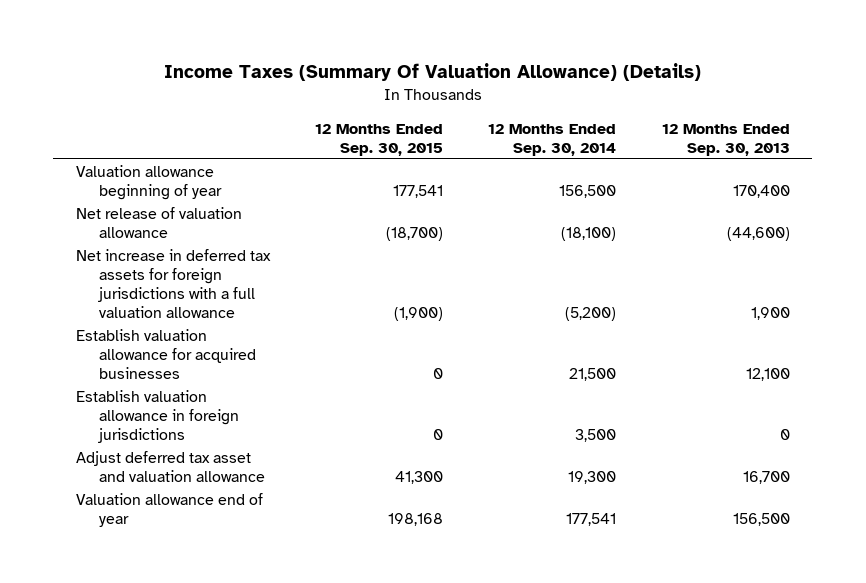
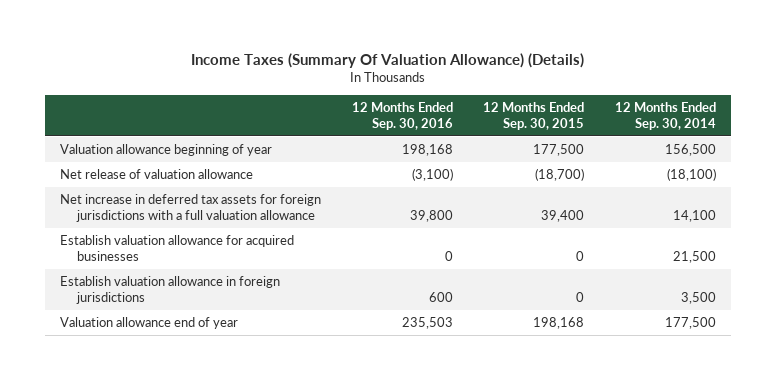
- | 12 Months Ended Sep. 30, 2015 | 12 Months Ended Sep. 30, 2014 | 12 Months Ended Sep. 30, 2013
+ | 12 Months Ended Sep. 30, 2016 | 12 Months Ended Sep. 30, 2015 | 12 Months Ended Sep. 30, 2014
- Valuation allowance beginning of year | 177,541 | 156,500 | 170,400
+ Valuation allowance beginning of year | 198,168 | 177,500 | 156,500
- Net increase in deferred tax assets for foreign jurisdictions with a full valuation allowance | (1,900) | (5,200) | 1,900
+ Net increase in deferred tax assets for foreign jurisdictions with a full valuation allowance | 39,800 | 39,400 | 14,100
- Adjust deferred tax asset and valuation allowance | 41,300 | 19,300 | 16,700
- Valuation allowance end of year | 198,168 | 177,541 | 156,500
+ Valuation allowance end of year | 235,503 | 198,168 | 177,500

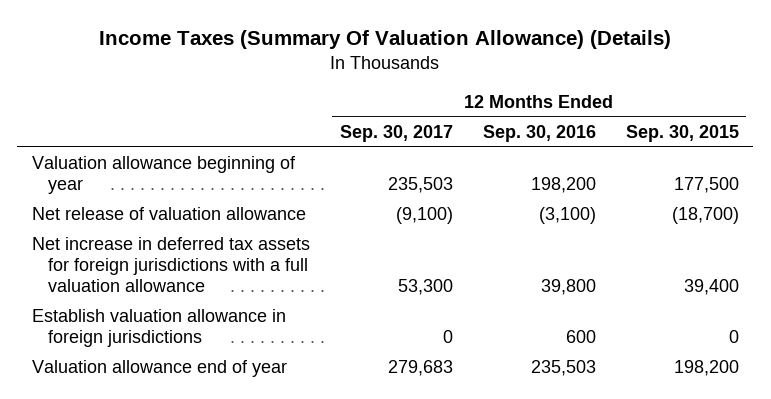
- | 12 Months Ended Sep. 30, 2016 | 12 Months Ended Sep. 30, 2015 | 12 Months Ended Sep. 30, 2014
+ | 12 Months Ended Sep. 30, 2017 | 12 Months Ended Sep. 30, 2016 | 12 Months Ended Sep. 30, 2015
- Valuation allowance beginning of year | 198,168 | 177,500 | 156,500
+ Valuation allowance beginning of year | 235,503 | 198,200 | 177,500
- Establish valuation allowance for acquired businesses | 0 | 0 | 21,500
- Valuation allowance end of year | 235,503 | 198,168 | 177,500
+ Valuation allowance end of year | 279,683 | 235,503 | 198,200

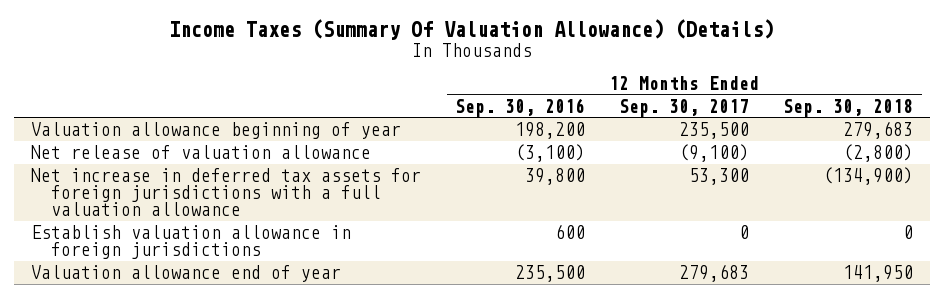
- | 12 Months Ended Sep. 30, 2017 | 12 Months Ended Sep. 30, 2016 | 12 Months Ended Sep. 30, 2015
+ | 12 Months Ended Sep. 30, 2016 | 12 Months Ended Sep. 30, 2017 | 12 Months Ended Sep. 30, 2018
- Valuation allowance beginning of year | 235,503 | 198,200 | 177,500
+ Valuation allowance beginning of year | 198,200 | 235,500 | 279,683
- Valuation allowance end of year | 279,683 | 235,503 | 198,200
+ Valuation allowance end of year | 235,500 | 279,683 | 141,950

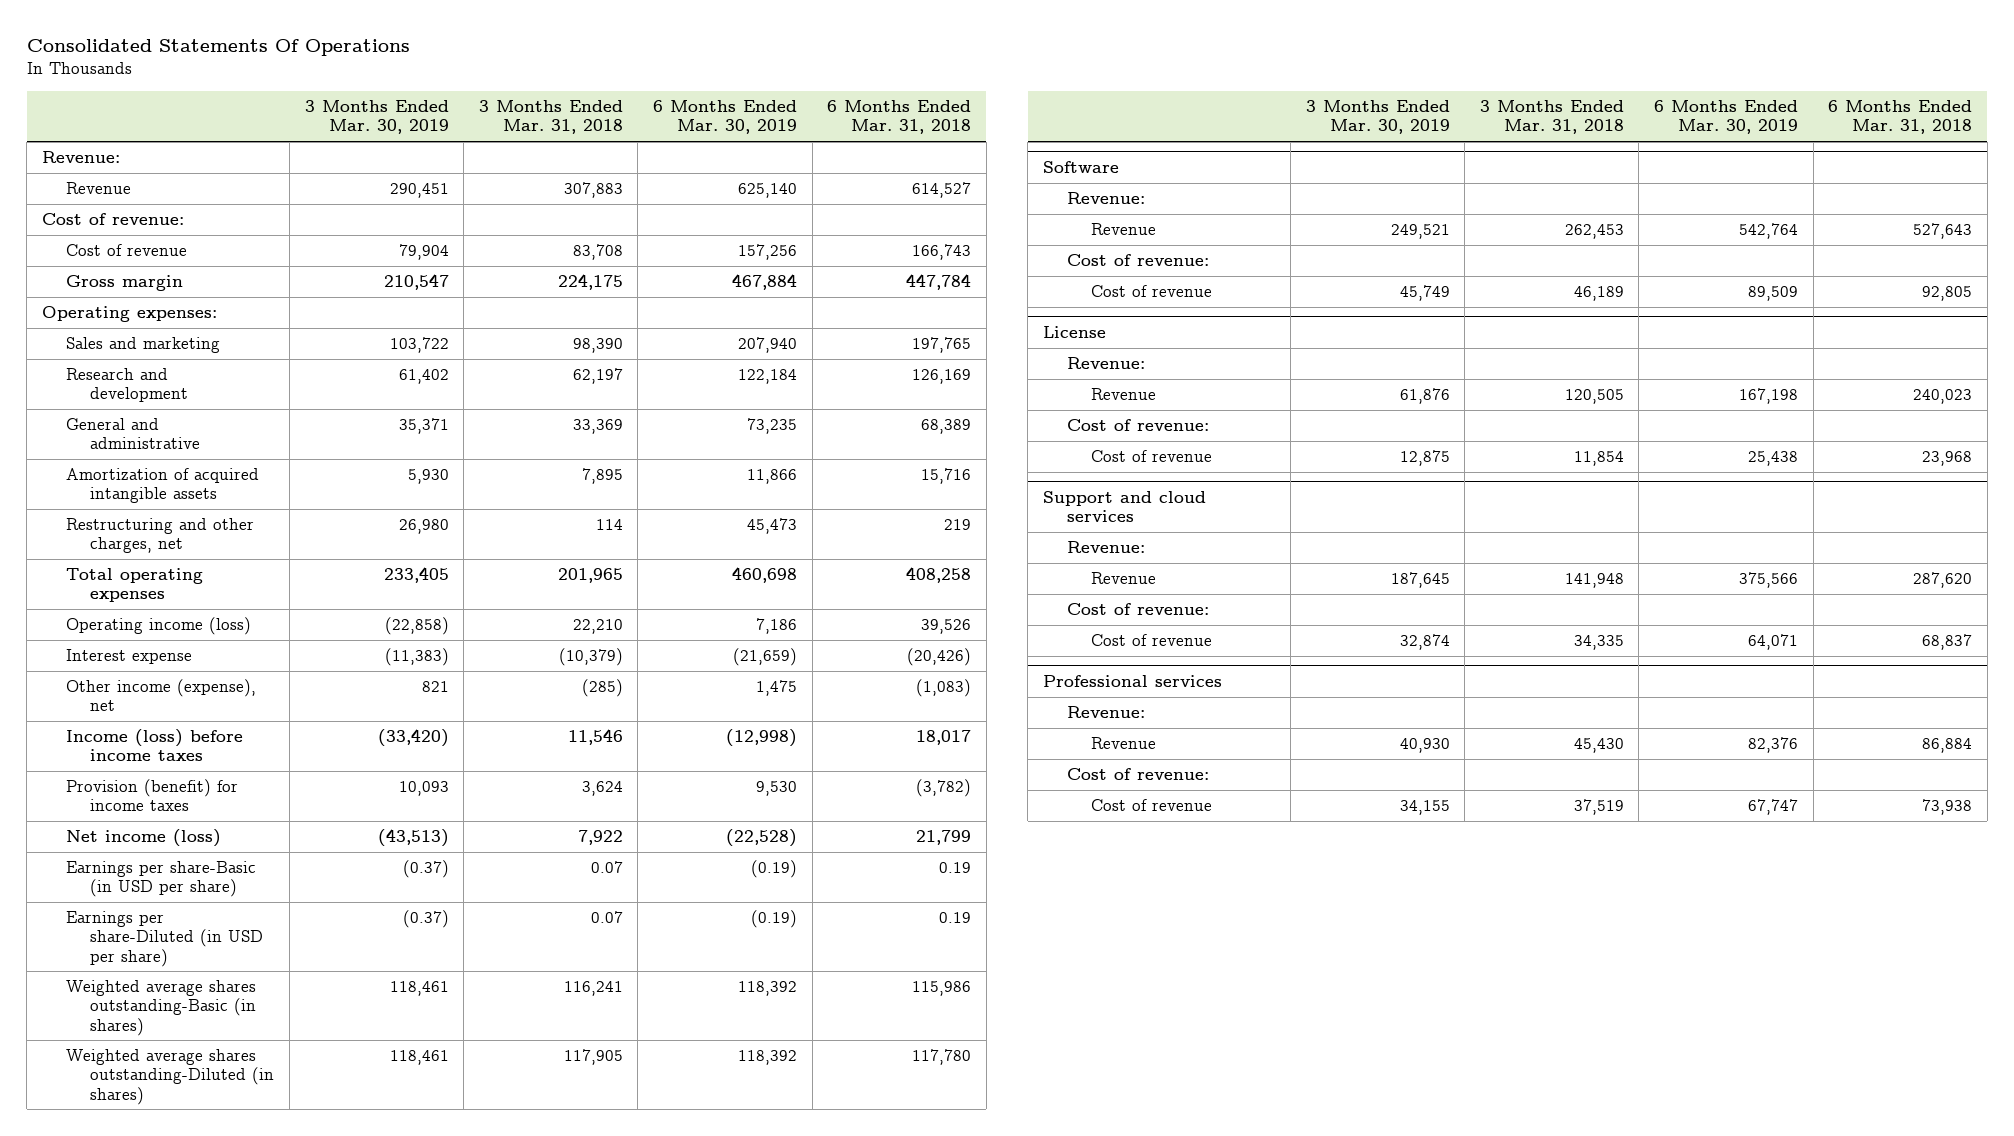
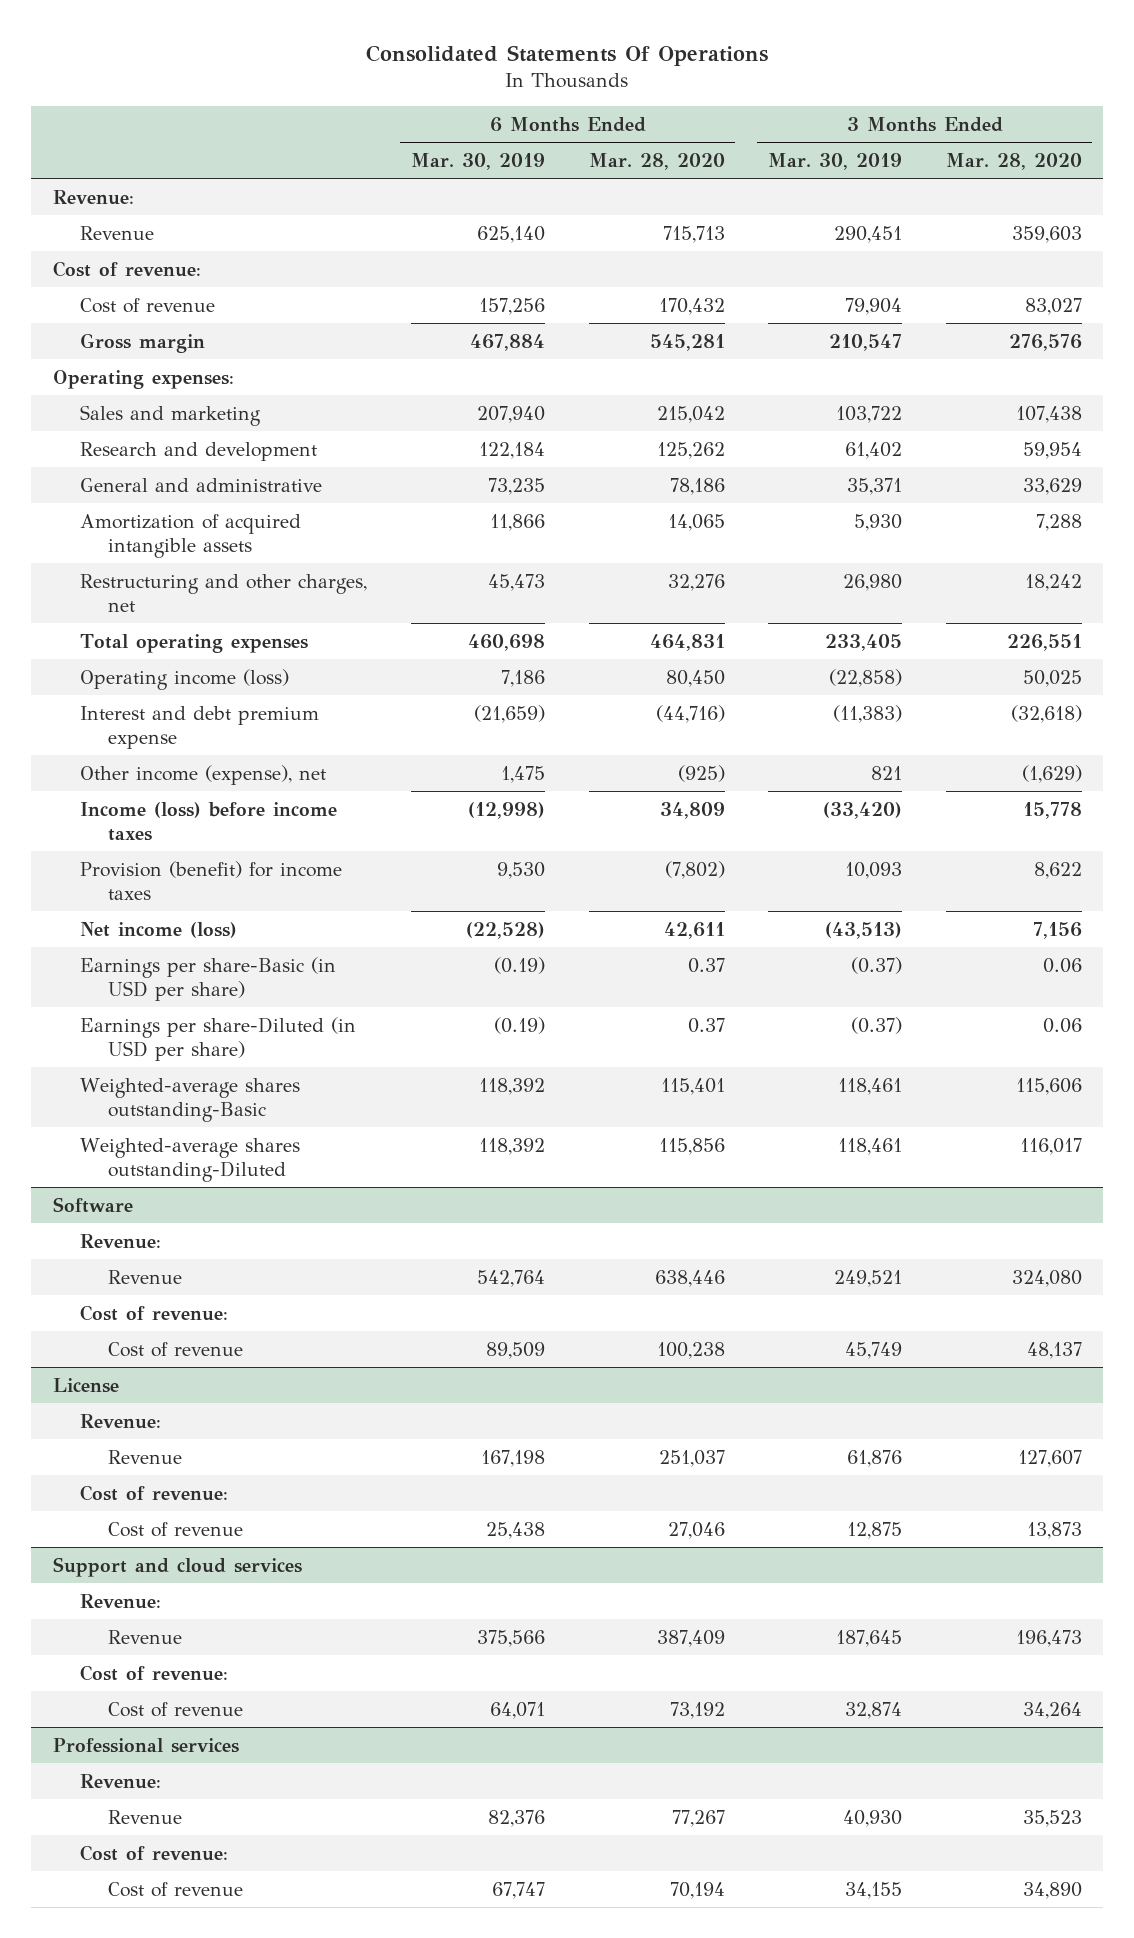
- | 3 Months Ended Mar. 30, 2019 | 3 Months Ended Mar. 31, 2018 | 6 Months Ended Mar. 30, 2019 | 6 Months Ended Mar. 31, 2018
+ | 6 Months Ended Mar. 30, 2019 | 6 Months Ended Mar. 28, 2020 | 3 Months Ended Mar. 30, 2019 | 3 Months Ended Mar. 28, 2020
- Interest expense | (11,383) | (10,379) | (21,659) | (20,426)
+ Interest and debt premium expense | (21,659) | (44,716) | (11,383) | (32,618)
- Weighted average shares outstanding-Basic (in shares) | 118,461 | 116,241 | 118,392 | 115,986
- Weighted average shares outstanding-Diluted (in shares) | 118,461 | 117,905 | 118,392 | 117,780
+ Weighted-average shares outstanding-Basic | 118,392 | 115,401 | 118,461 | 115,606
+ Weighted-average shares outstanding-Diluted | 118,392 | 115,856 | 118,461 | 116,017

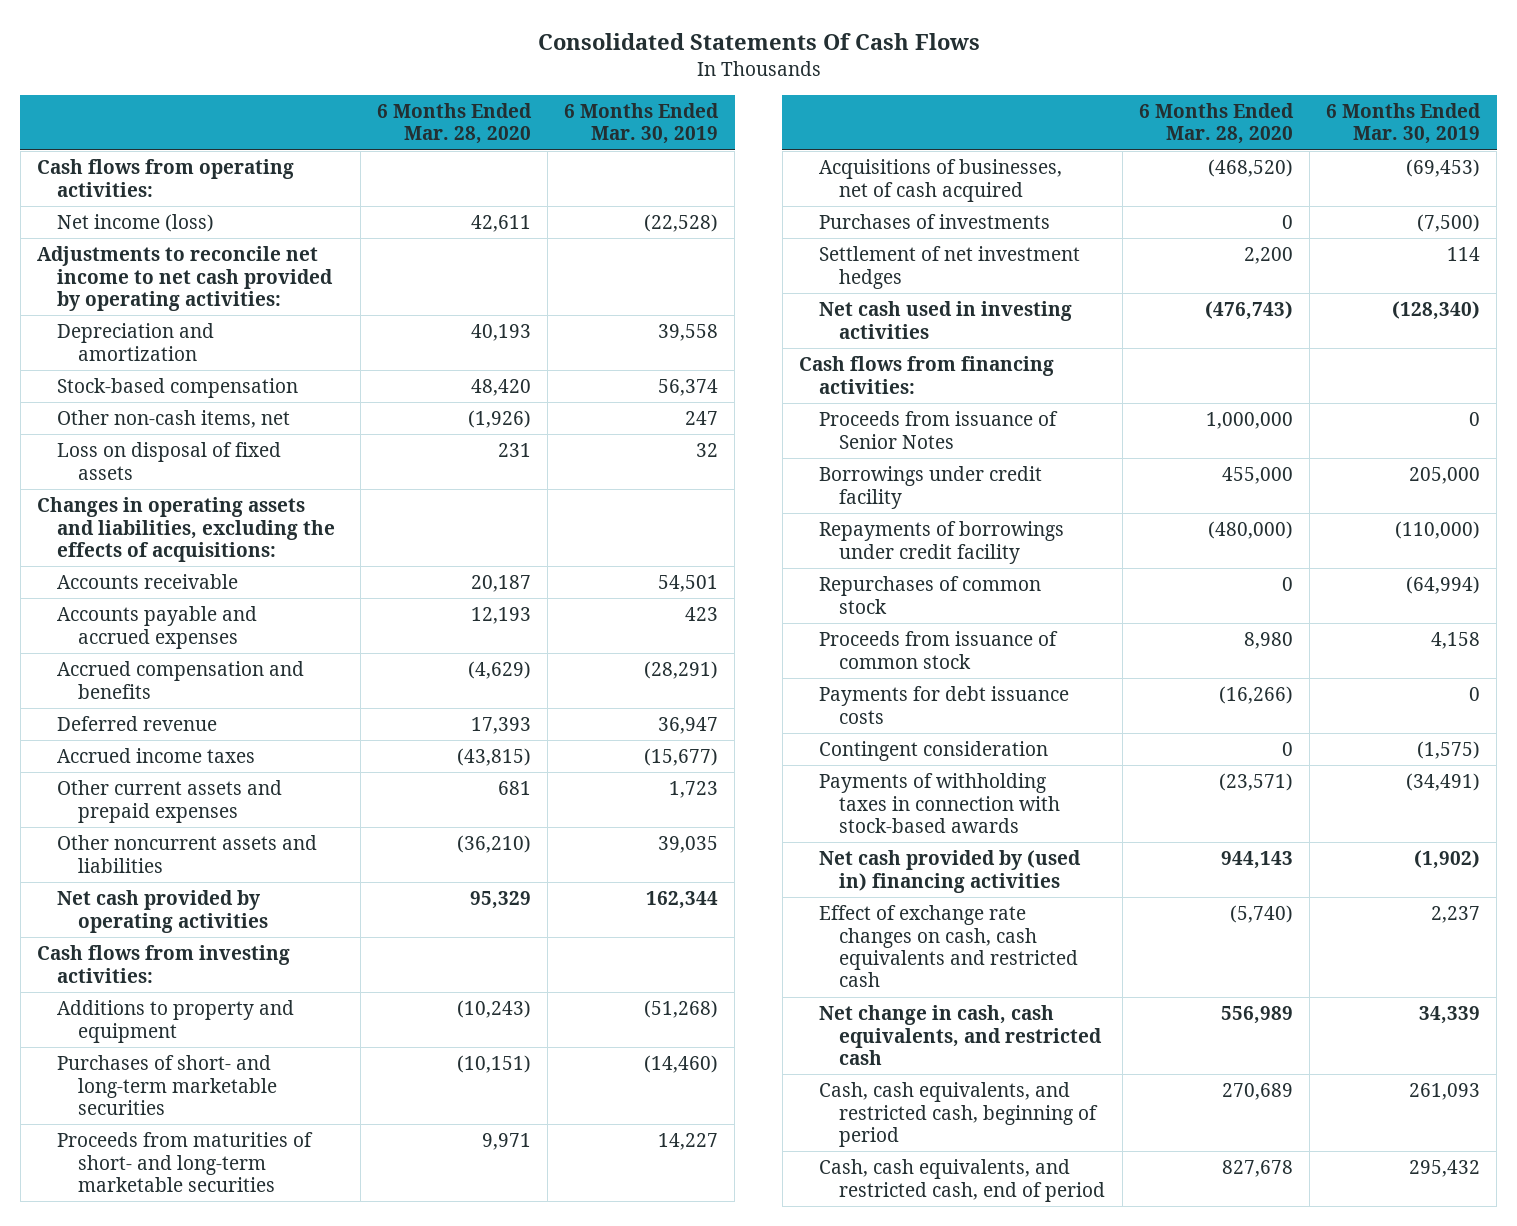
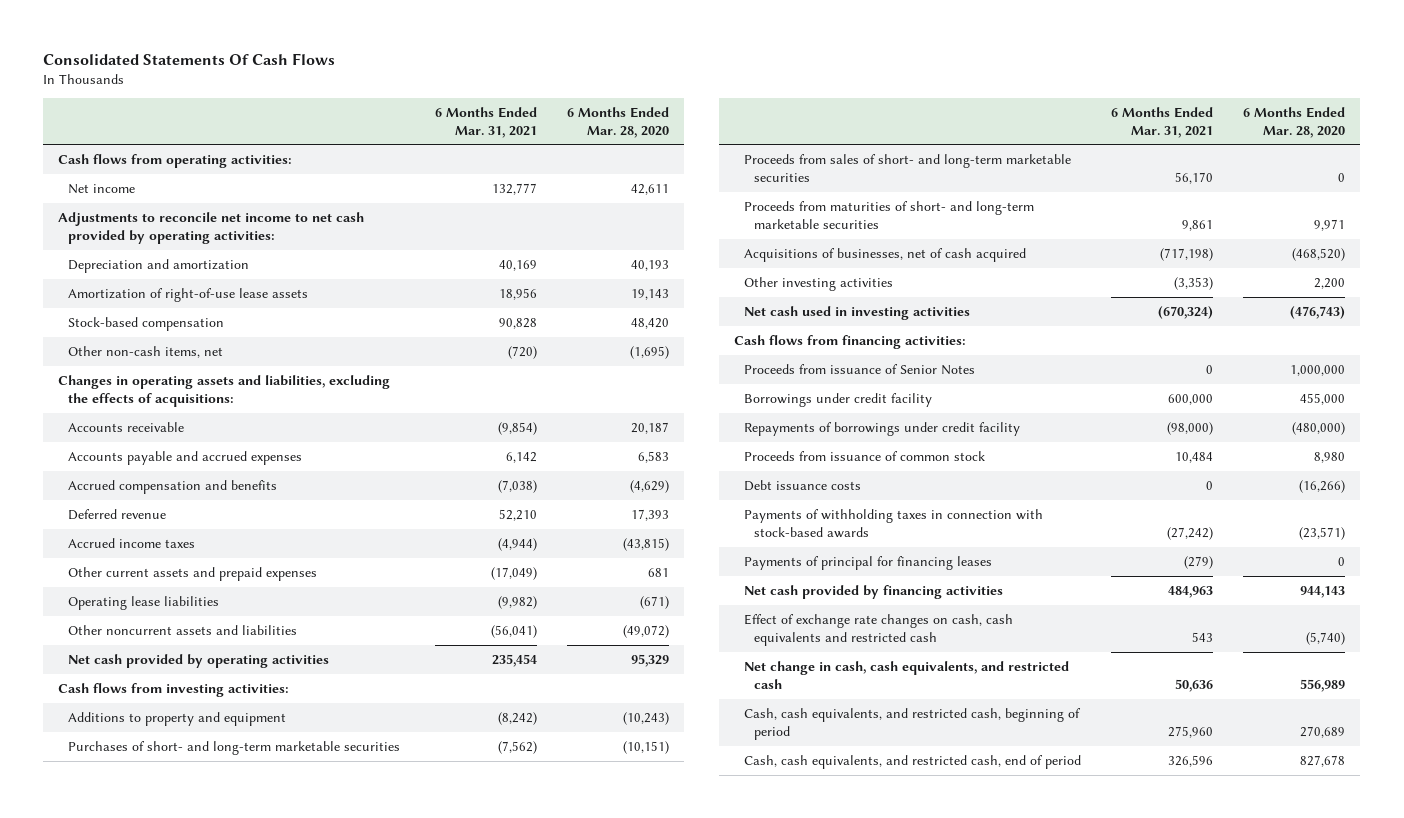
- | 6 Months Ended Mar. 28, 2020 | 6 Months Ended Mar. 30, 2019
+ | 6 Months Ended Mar. 31, 2021 | 6 Months Ended Mar. 28, 2020
- Net income (loss) | 42,611 | (22,528)
+ Net income | 132,777 | 42,611
+ Amortization of right-of-use lease assets | 18,956 | 19,143
- Other non-cash items, net | (1,926) | 247
- Loss on disposal of fixed assets | 231 | 32
+ Other non-cash items, net | (720) | (1,695)
- Accounts payable and accrued expenses | 12,193 | 423
+ Accounts payable and accrued expenses | 6,142 | 6,583
- Other noncurrent assets and liabilities | (36,210) | 39,035
+ Operating lease liabilities | (9,982) | (671)
+ Other noncurrent assets and liabilities | (56,041) | (49,072)
+ Proceeds from sales of short- and long-term marketable securities | 56,170 | 0
- Purchases of investments | 0 | (7,500)
- Settlement of net investment hedges | 2,200 | 114
+ Other investing activities | (3,353) | 2,200
- Repurchases of common stock | 0 | (64,994)
- Payments for debt issuance costs | (16,266) | 0
- Contingent consideration | 0 | (1,575)
+ Debt issuance costs | 0 | (16,266)
- Net cash provided by (used in) financing activities | 944,143 | (1,902)
+ Payments of principal for financing leases | (279) | 0
+ Net cash provided by financing activities | 484,963 | 944,143

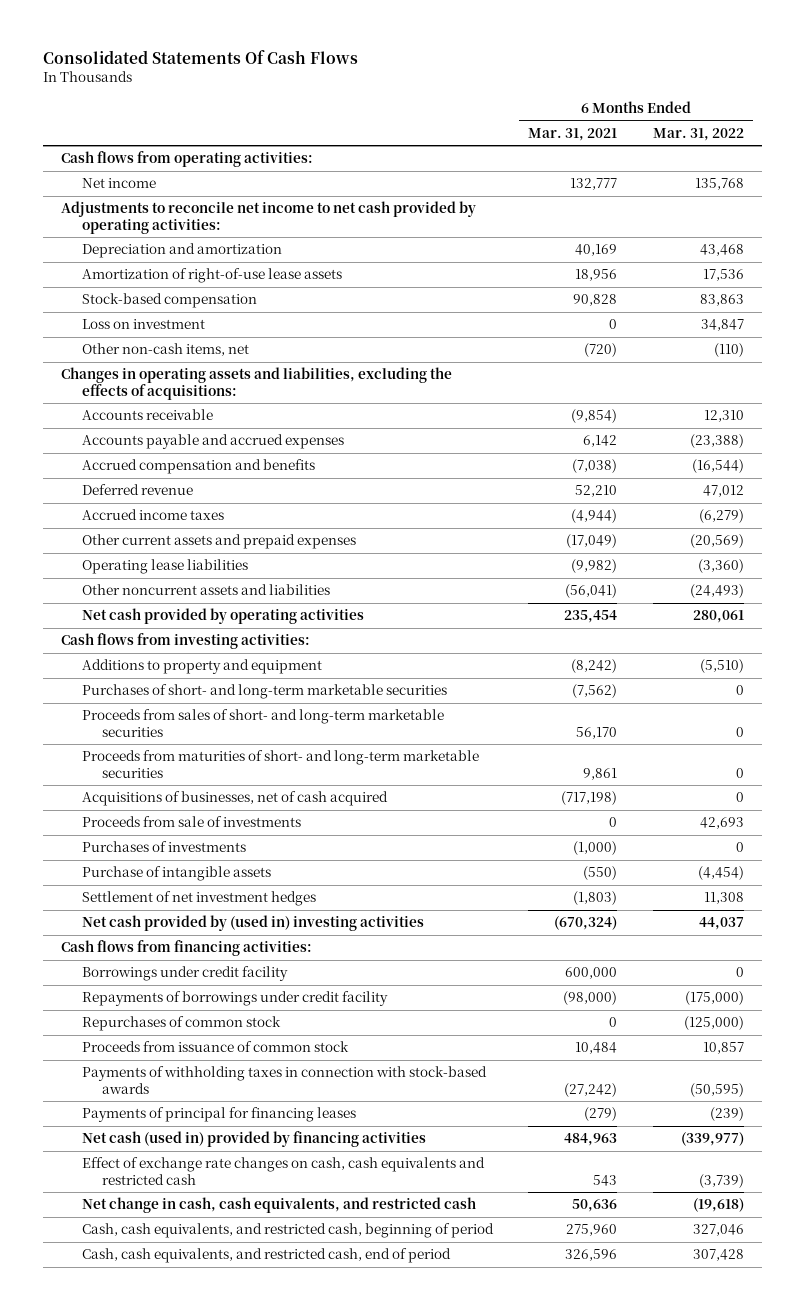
- | 6 Months Ended Mar. 31, 2021 | 6 Months Ended Mar. 28, 2020
+ | 6 Months Ended Mar. 31, 2021 | 6 Months Ended Mar. 31, 2022
+ Loss on investment | 0 | 34,847
- Other investing activities | (3,353) | 2,200
- Net cash used in investing activities | (670,324) | (476,743)
+ Proceeds from sale of investments | 0 | 42,693
+ Purchases of investments | (1,000) | 0
+ Purchase of intangible assets | (550) | (4,454)
+ Settlement of net investment hedges | (1,803) | 11,308
+ Net cash provided by (used in) investing activities | (670,324) | 44,037
- Proceeds from issuance of Senior Notes | 0 | 1,000,000
+ Repurchases of common stock | 0 | (125,000)
- Debt issuance costs | 0 | (16,266)
- Net cash provided by financing activities | 484,963 | 944,143
+ Net cash (used in) provided by financing activities | 484,963 | (339,977)

